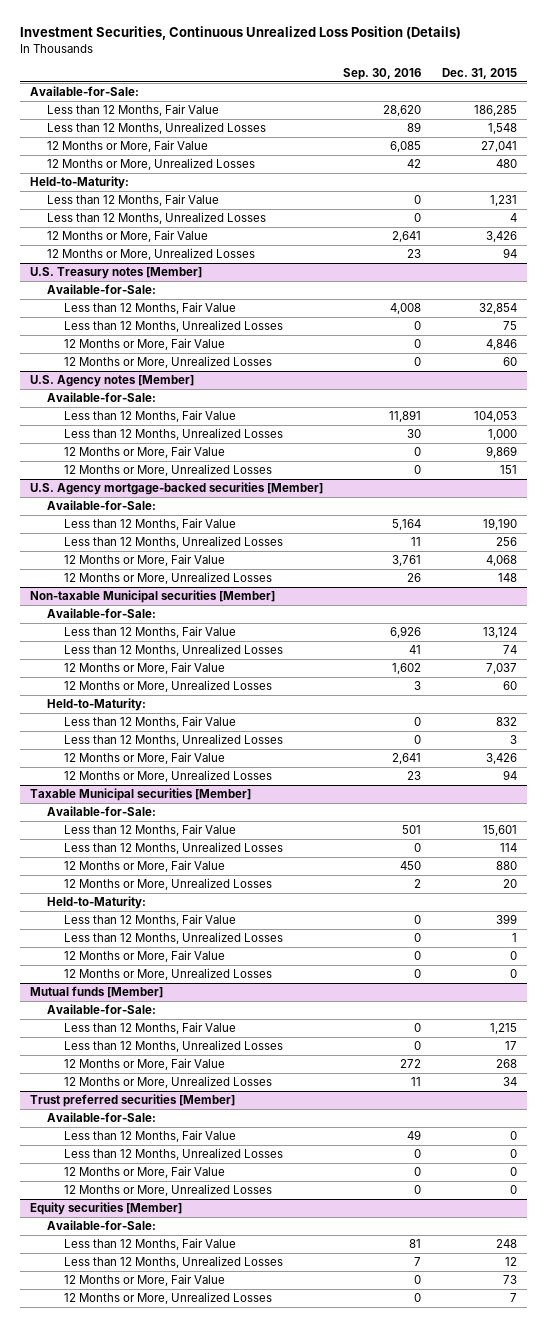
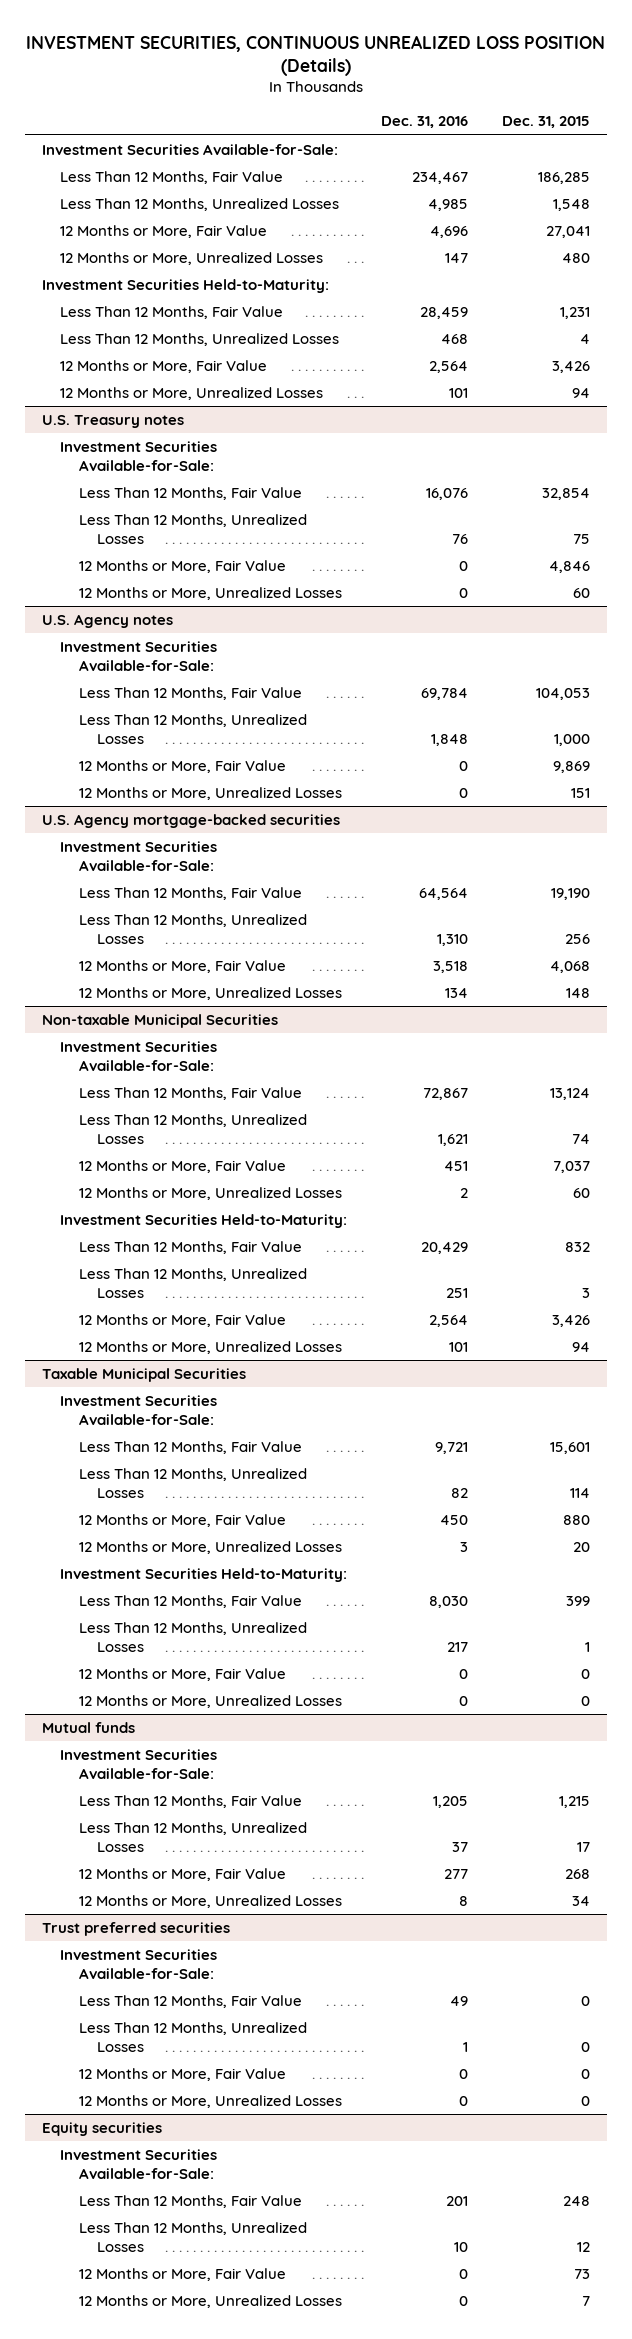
- Investment Securities, Continuous Unrealized Loss Position (Details)
+ INVESTMENT SECURITIES, CONTINUOUS UNREALIZED LOSS POSITION (Details)
- | Sep. 30, 2016 | Dec. 31, 2015
+ | Dec. 31, 2016 | Dec. 31, 2015
- Available-for-Sale:
- Less than 12 Months, Fair Value | 28,620 | 186,285
- Less than 12 Months, Unrealized Losses | 89 | 1,548
+ Investment Securities Available-for-Sale:
+ Less Than 12 Months, Fair Value | 234,467 | 186,285
+ Less Than 12 Months, Unrealized Losses | 4,985 | 1,548
- Held-to-Maturity:
- Less than 12 Months, Fair Value | 0 | 1,231
- Less than 12 Months, Unrealized Losses | 0 | 4
+ Investment Securities Held-to-Maturity:
+ Less Than 12 Months, Fair Value | 28,459 | 1,231
+ Less Than 12 Months, Unrealized Losses | 468 | 4
- U.S. Treasury notes [Member]
- Available-for-Sale:
- Less than 12 Months, Fair Value | 4,008 | 32,854
- Less than 12 Months, Unrealized Losses | 0 | 75
+ U.S. Treasury notes
+ Investment Securities Available-for-Sale:
+ Less Than 12 Months, Fair Value | 16,076 | 32,854
+ Less Than 12 Months, Unrealized Losses | 76 | 75
- U.S. Agency notes [Member]
- Available-for-Sale:
- Less than 12 Months, Fair Value | 11,891 | 104,053
- Less than 12 Months, Unrealized Losses | 30 | 1,000
+ U.S. Agency notes
+ Investment Securities Available-for-Sale:
+ Less Than 12 Months, Fair Value | 69,784 | 104,053
+ Less Than 12 Months, Unrealized Losses | 1,848 | 1,000
- U.S. Agency mortgage-backed securities [Member]
- Available-for-Sale:
- Less than 12 Months, Fair Value | 5,164 | 19,190
- Less than 12 Months, Unrealized Losses | 11 | 256
+ U.S. Agency mortgage-backed securities
+ Investment Securities Available-for-Sale:
+ Less Than 12 Months, Fair Value | 64,564 | 19,190
+ Less Than 12 Months, Unrealized Losses | 1,310 | 256
- Non-taxable Municipal securities [Member]
- Available-for-Sale:
- Less than 12 Months, Fair Value | 6,926 | 13,124
- Less than 12 Months, Unrealized Losses | 41 | 74
+ Non-taxable Municipal Securities
+ Investment Securities Available-for-Sale:
+ Less Than 12 Months, Fair Value | 72,867 | 13,124
+ Less Than 12 Months, Unrealized Losses | 1,621 | 74
- Held-to-Maturity:
- Less than 12 Months, Fair Value | 0 | 832
- Less than 12 Months, Unrealized Losses | 0 | 3
+ Investment Securities Held-to-Maturity:
+ Less Than 12 Months, Fair Value | 20,429 | 832
+ Less Than 12 Months, Unrealized Losses | 251 | 3
- Taxable Municipal securities [Member]
- Available-for-Sale:
- Less than 12 Months, Fair Value | 501 | 15,601
- Less than 12 Months, Unrealized Losses | 0 | 114
+ Taxable Municipal Securities
+ Investment Securities Available-for-Sale:
+ Less Than 12 Months, Fair Value | 9,721 | 15,601
+ Less Than 12 Months, Unrealized Losses | 82 | 114
- Held-to-Maturity:
- Less than 12 Months, Fair Value | 0 | 399
- Less than 12 Months, Unrealized Losses | 0 | 1
+ Investment Securities Held-to-Maturity:
+ Less Than 12 Months, Fair Value | 8,030 | 399
+ Less Than 12 Months, Unrealized Losses | 217 | 1
- Mutual funds [Member]
- Available-for-Sale:
- Less than 12 Months, Fair Value | 0 | 1,215
- Less than 12 Months, Unrealized Losses | 0 | 17
+ Mutual funds
+ Investment Securities Available-for-Sale:
+ Less Than 12 Months, Fair Value | 1,205 | 1,215
+ Less Than 12 Months, Unrealized Losses | 37 | 17
- Trust preferred securities [Member]
- Available-for-Sale:
- Less than 12 Months, Fair Value | 49 | 0
- Less than 12 Months, Unrealized Losses | 0 | 0
+ Trust preferred securities
+ Investment Securities Available-for-Sale:
+ Less Than 12 Months, Fair Value | 49 | 0
+ Less Than 12 Months, Unrealized Losses | 1 | 0
- Equity securities [Member]
- Available-for-Sale:
- Less than 12 Months, Fair Value | 81 | 248
- Less than 12 Months, Unrealized Losses | 7 | 12
+ Equity securities
+ Investment Securities Available-for-Sale:
+ Less Than 12 Months, Fair Value | 201 | 248
+ Less Than 12 Months, Unrealized Losses | 10 | 12

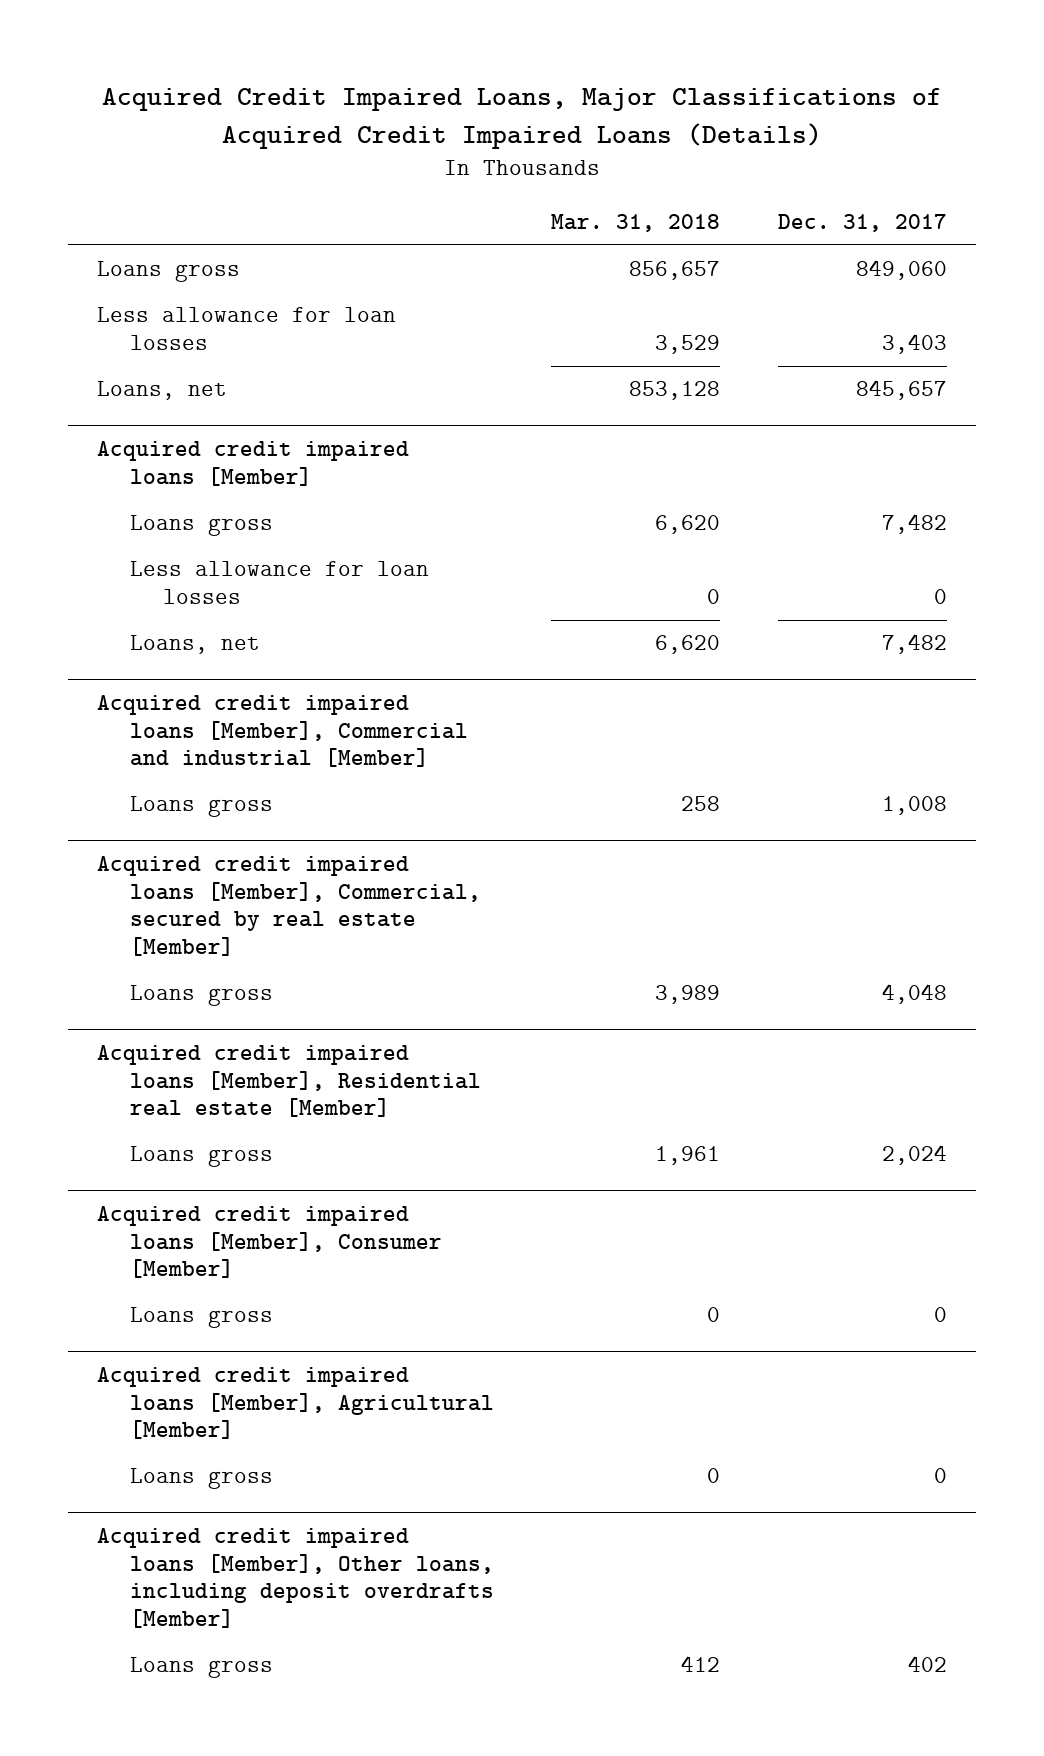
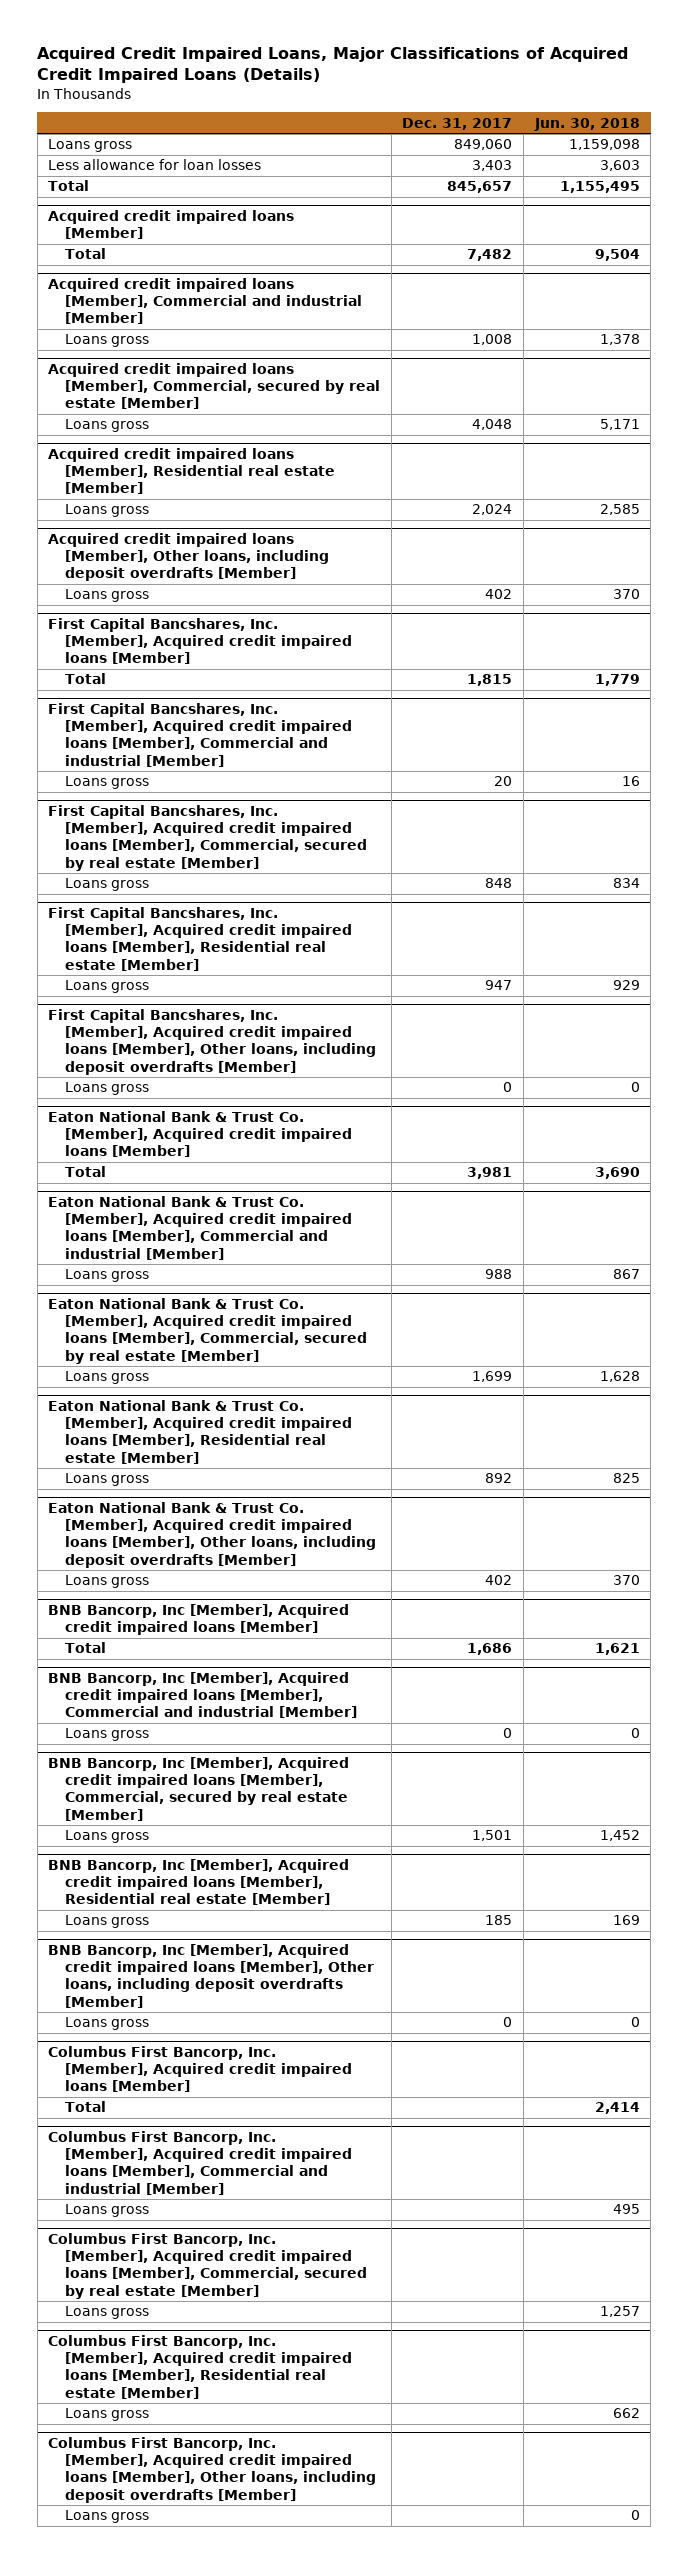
- | Mar. 31, 2018 | Dec. 31, 2017
+ | Dec. 31, 2017 | Jun. 30, 2018
- Loans, net | 853,128 | 845,657
+ Total | 845,657 | 1,155,495
@ Acquired credit impaired loans [Member]
- Loans gross | 6,620 | 7,482
- Less allowance for loan losses | 0 | 0
- Loans, net | 6,620 | 7,482
+ Total | 7,482 | 9,504
- Acquired credit impaired loans [Member], Consumer [Member]
- Loans gross | 0 | 0
- Acquired credit impaired loans [Member], Agricultural [Member]
- Loans gross | 0 | 0
+ First Capital Bancshares, Inc. [Member], Acquired credit impaired loans [Member]
+ Total | 1,815 | 1,779
+ First Capital Bancshares, Inc. [Member], Acquired credit impaired loans [Member], Commercial and industrial [Member]
+ Loans gross | 20 | 16
+ First Capital Bancshares, Inc. [Member], Acquired credit impaired loans [Member], Commercial, secured by real estate [Member]
+ Loans gross | 848 | 834
+ First Capital Bancshares, Inc. [Member], Acquired credit impaired loans [Member], Residential real estate [Member]
+ Loans gross | 947 | 929
+ First Capital Bancshares, Inc. [Member], Acquired credit impaired loans [Member], Other loans, including deposit overdrafts [Member]
+ Loans gross | 0 | 0
+ Eaton National Bank & Trust Co. [Member], Acquired credit impaired loans [Member]
+ Total | 3,981 | 3,690
+ Eaton National Bank & Trust Co. [Member], Acquired credit impaired loans [Member], Commercial and industrial [Member]
+ Loans gross | 988 | 867
+ Eaton National Bank & Trust Co. [Member], Acquired credit impaired loans [Member], Commercial, secured by real estate [Member]
+ Loans gross | 1,699 | 1,628
+ Eaton National Bank & Trust Co. [Member], Acquired credit impaired loans [Member], Residential real estate [Member]
+ Loans gross | 892 | 825
+ Eaton National Bank & Trust Co. [Member], Acquired credit impaired loans [Member], Other loans, including deposit overdrafts [Member]
+ Loans gross | 402 | 370
+ BNB Bancorp, Inc [Member], Acquired credit impaired loans [Member]
+ Total | 1,686 | 1,621
+ BNB Bancorp, Inc [Member], Acquired credit impaired loans [Member], Commercial and industrial [Member]
+ Loans gross | 0 | 0
+ BNB Bancorp, Inc [Member], Acquired credit impaired loans [Member], Commercial, secured by real estate [Member]
+ Loans gross | 1,501 | 1,452
+ BNB Bancorp, Inc [Member], Acquired credit impaired loans [Member], Residential real estate [Member]
+ Loans gross | 185 | 169
+ BNB Bancorp, Inc [Member], Acquired credit impaired loans [Member], Other loans, including deposit overdrafts [Member]
+ Loans gross | 0 | 0
+ Columbus First Bancorp, Inc. [Member], Acquired credit impaired loans [Member]
+ Total | | 2,414
+ Columbus First Bancorp, Inc. [Member], Acquired credit impaired loans [Member], Commercial and industrial [Member]
+ Loans gross | | 495
+ Columbus First Bancorp, Inc. [Member], Acquired credit impaired loans [Member], Commercial, secured by real estate [Member]
+ Loans gross | | 1,257
+ Columbus First Bancorp, Inc. [Member], Acquired credit impaired loans [Member], Residential real estate [Member]
+ Loans gross | | 662
+ Columbus First Bancorp, Inc. [Member], Acquired credit impaired loans [Member], Other loans, including deposit overdrafts [Member]
+ Loans gross | | 0

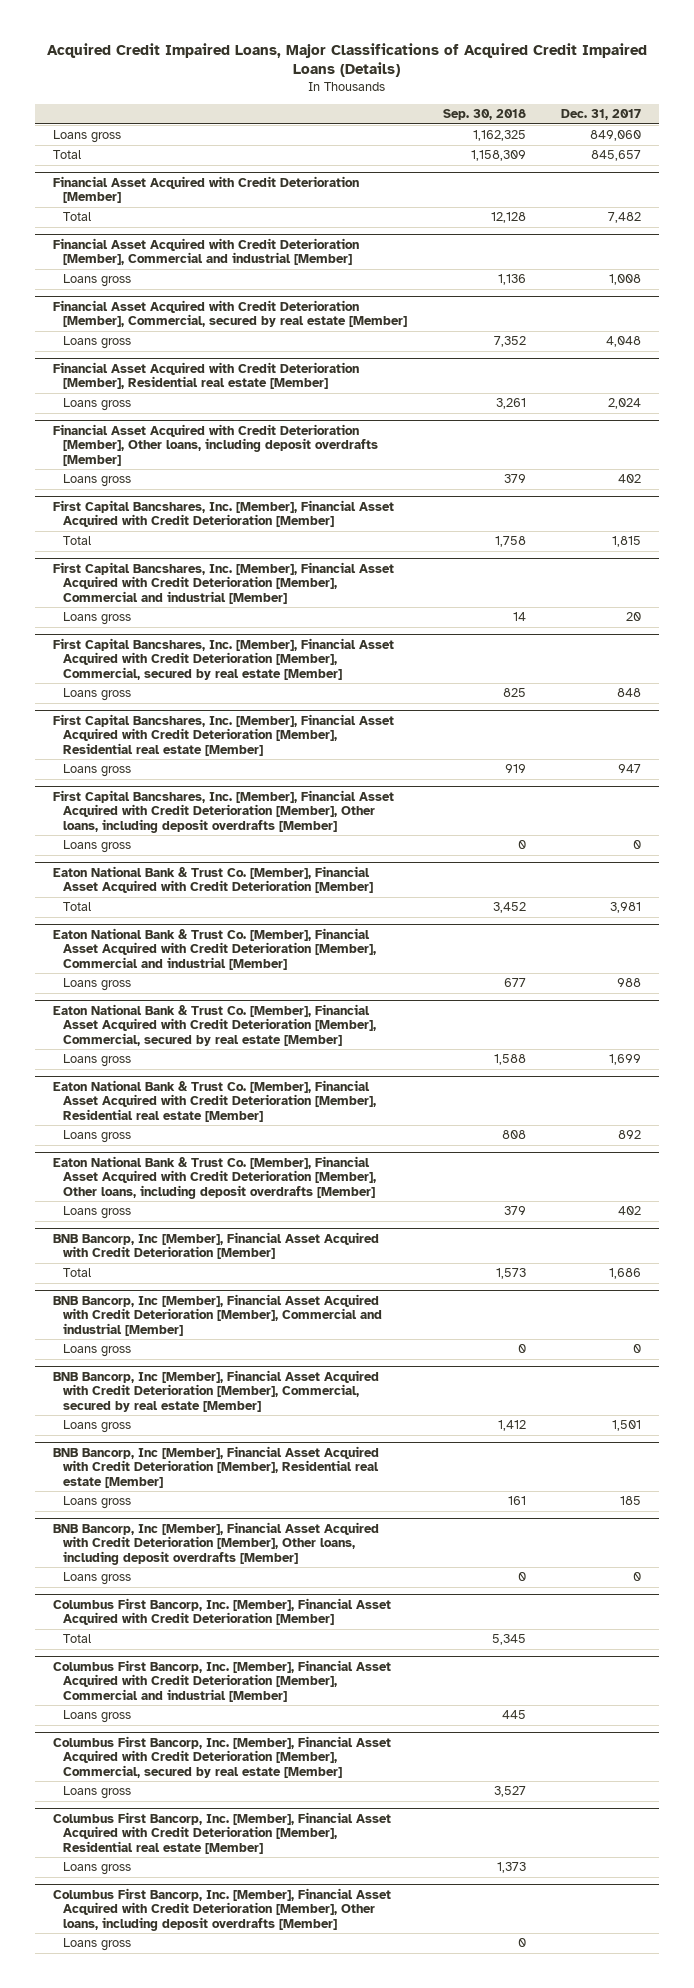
- | Dec. 31, 2017 | Jun. 30, 2018
+ | Sep. 30, 2018 | Dec. 31, 2017
- Less allowance for loan losses | 3,403 | 3,603
- Acquired credit impaired loans [Member]
+ Financial Asset Acquired with Credit Deterioration [Member]
- Acquired credit impaired loans [Member], Commercial and industrial [Member]
+ Financial Asset Acquired with Credit Deterioration [Member], Commercial and industrial [Member]
- Acquired credit impaired loans [Member], Commercial, secured by real estate [Member]
+ Financial Asset Acquired with Credit Deterioration [Member], Commercial, secured by real estate [Member]
- Acquired credit impaired loans [Member], Residential real estate [Member]
+ Financial Asset Acquired with Credit Deterioration [Member], Residential real estate [Member]
- Acquired credit impaired loans [Member], Other loans, including deposit overdrafts [Member]
+ Financial Asset Acquired with Credit Deterioration [Member], Other loans, including deposit overdrafts [Member]
- First Capital Bancshares, Inc. [Member], Acquired credit impaired loans [Member]
+ First Capital Bancshares, Inc. [Member], Financial Asset Acquired with Credit Deterioration [Member]
- First Capital Bancshares, Inc. [Member], Acquired credit impaired loans [Member], Commercial and industrial [Member]
+ First Capital Bancshares, Inc. [Member], Financial Asset Acquired with Credit Deterioration [Member], Commercial and industrial [Member]
- First Capital Bancshares, Inc. [Member], Acquired credit impaired loans [Member], Commercial, secured by real estate [Member]
+ First Capital Bancshares, Inc. [Member], Financial Asset Acquired with Credit Deterioration [Member], Commercial, secured by real estate [Member]
- First Capital Bancshares, Inc. [Member], Acquired credit impaired loans [Member], Residential real estate [Member]
+ First Capital Bancshares, Inc. [Member], Financial Asset Acquired with Credit Deterioration [Member], Residential real estate [Member]
- First Capital Bancshares, Inc. [Member], Acquired credit impaired loans [Member], Other loans, including deposit overdrafts [Member]
+ First Capital Bancshares, Inc. [Member], Financial Asset Acquired with Credit Deterioration [Member], Other loans, including deposit overdrafts [Member]
- Eaton National Bank & Trust Co. [Member], Acquired credit impaired loans [Member]
+ Eaton National Bank & Trust Co. [Member], Financial Asset Acquired with Credit Deterioration [Member]
- Eaton National Bank & Trust Co. [Member], Acquired credit impaired loans [Member], Commercial and industrial [Member]
+ Eaton National Bank & Trust Co. [Member], Financial Asset Acquired with Credit Deterioration [Member], Commercial and industrial [Member]
- Eaton National Bank & Trust Co. [Member], Acquired credit impaired loans [Member], Commercial, secured by real estate [Member]
+ Eaton National Bank & Trust Co. [Member], Financial Asset Acquired with Credit Deterioration [Member], Commercial, secured by real estate [Member]
- Eaton National Bank & Trust Co. [Member], Acquired credit impaired loans [Member], Residential real estate [Member]
+ Eaton National Bank & Trust Co. [Member], Financial Asset Acquired with Credit Deterioration [Member], Residential real estate [Member]
- Eaton National Bank & Trust Co. [Member], Acquired credit impaired loans [Member], Other loans, including deposit overdrafts [Member]
+ Eaton National Bank & Trust Co. [Member], Financial Asset Acquired with Credit Deterioration [Member], Other loans, including deposit overdrafts [Member]
- BNB Bancorp, Inc [Member], Acquired credit impaired loans [Member]
+ BNB Bancorp, Inc [Member], Financial Asset Acquired with Credit Deterioration [Member]
- BNB Bancorp, Inc [Member], Acquired credit impaired loans [Member], Commercial and industrial [Member]
+ BNB Bancorp, Inc [Member], Financial Asset Acquired with Credit Deterioration [Member], Commercial and industrial [Member]
- BNB Bancorp, Inc [Member], Acquired credit impaired loans [Member], Commercial, secured by real estate [Member]
+ BNB Bancorp, Inc [Member], Financial Asset Acquired with Credit Deterioration [Member], Commercial, secured by real estate [Member]
- BNB Bancorp, Inc [Member], Acquired credit impaired loans [Member], Residential real estate [Member]
+ BNB Bancorp, Inc [Member], Financial Asset Acquired with Credit Deterioration [Member], Residential real estate [Member]
- BNB Bancorp, Inc [Member], Acquired credit impaired loans [Member], Other loans, including deposit overdrafts [Member]
+ BNB Bancorp, Inc [Member], Financial Asset Acquired with Credit Deterioration [Member], Other loans, including deposit overdrafts [Member]
- Columbus First Bancorp, Inc. [Member], Acquired credit impaired loans [Member]
+ Columbus First Bancorp, Inc. [Member], Financial Asset Acquired with Credit Deterioration [Member]
- Columbus First Bancorp, Inc. [Member], Acquired credit impaired loans [Member], Commercial and industrial [Member]
+ Columbus First Bancorp, Inc. [Member], Financial Asset Acquired with Credit Deterioration [Member], Commercial and industrial [Member]
- Columbus First Bancorp, Inc. [Member], Acquired credit impaired loans [Member], Commercial, secured by real estate [Member]
+ Columbus First Bancorp, Inc. [Member], Financial Asset Acquired with Credit Deterioration [Member], Commercial, secured by real estate [Member]
- Columbus First Bancorp, Inc. [Member], Acquired credit impaired loans [Member], Residential real estate [Member]
+ Columbus First Bancorp, Inc. [Member], Financial Asset Acquired with Credit Deterioration [Member], Residential real estate [Member]
- Columbus First Bancorp, Inc. [Member], Acquired credit impaired loans [Member], Other loans, including deposit overdrafts [Member]
+ Columbus First Bancorp, Inc. [Member], Financial Asset Acquired with Credit Deterioration [Member], Other loans, including deposit overdrafts [Member]

